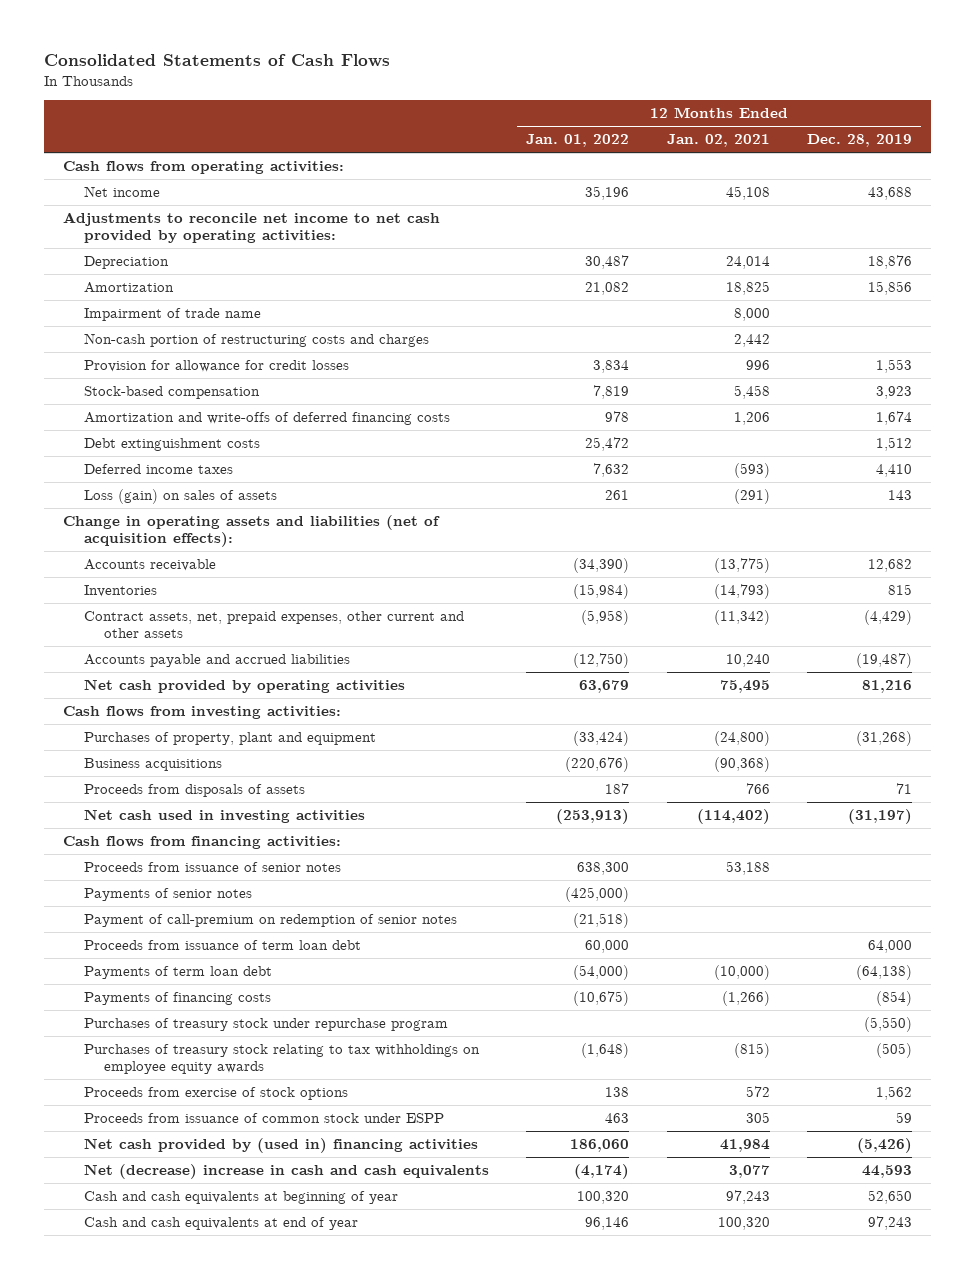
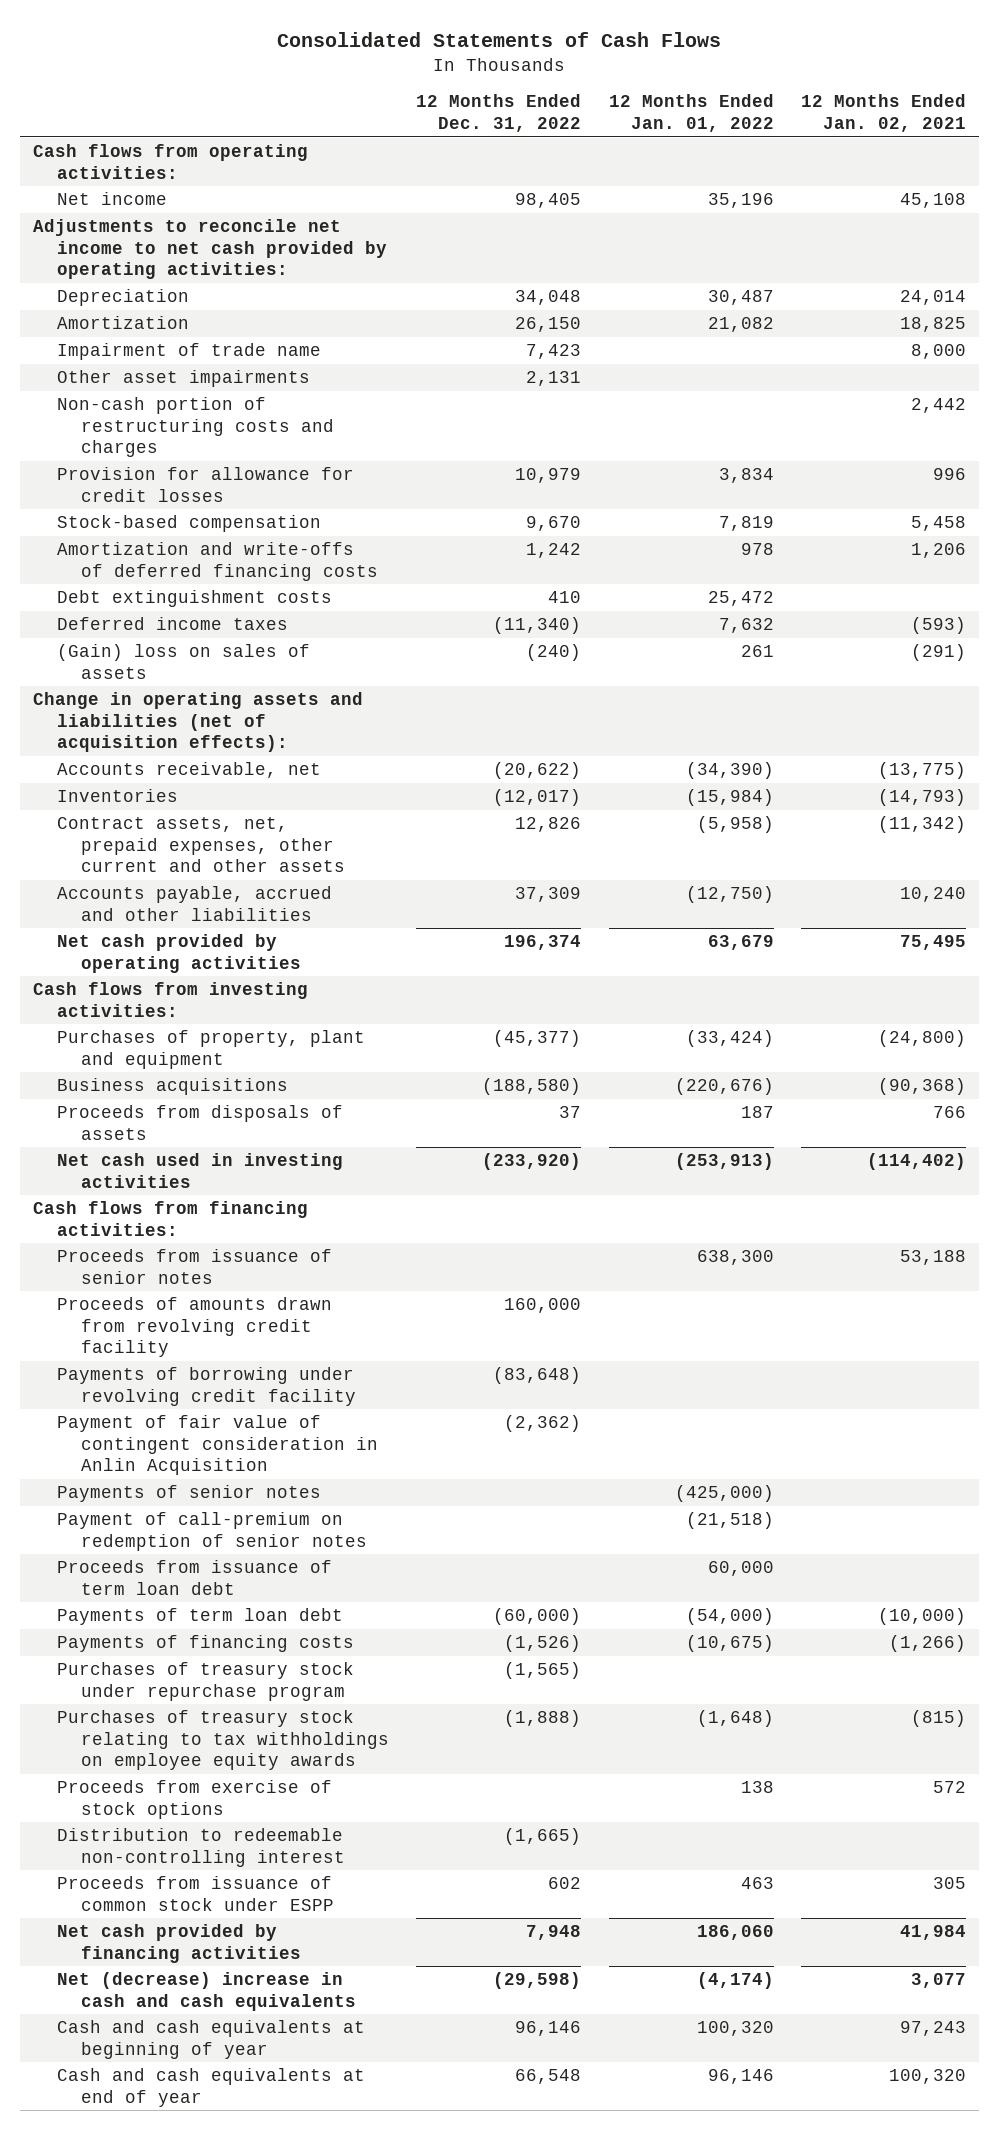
- | 12 Months Ended Jan. 01, 2022 | 12 Months Ended Jan. 02, 2021 | 12 Months Ended Dec. 28, 2019
+ | 12 Months Ended Dec. 31, 2022 | 12 Months Ended Jan. 01, 2022 | 12 Months Ended Jan. 02, 2021
+ Other asset impairments | 2,131 | |
- Loss (gain) on sales of assets | 261 | (291) | 143
+ (Gain) loss on sales of assets | (240) | 261 | (291)
- Accounts receivable | (34,390) | (13,775) | 12,682
+ Accounts receivable, net | (20,622) | (34,390) | (13,775)
- Accounts payable and accrued liabilities | (12,750) | 10,240 | (19,487)
+ Accounts payable, accrued and other liabilities | 37,309 | (12,750) | 10,240
+ Proceeds of amounts drawn from revolving credit facility | 160,000 | |
+ Payments of borrowing under revolving credit facility | (83,648) | |
+ Payment of fair value of contingent consideration in Anlin Acquisition | (2,362) | |
+ Distribution to redeemable non-controlling interest | (1,665) | |
- Net cash provided by (used in) financing activities | 186,060 | 41,984 | (5,426)
+ Net cash provided by financing activities | 7,948 | 186,060 | 41,984

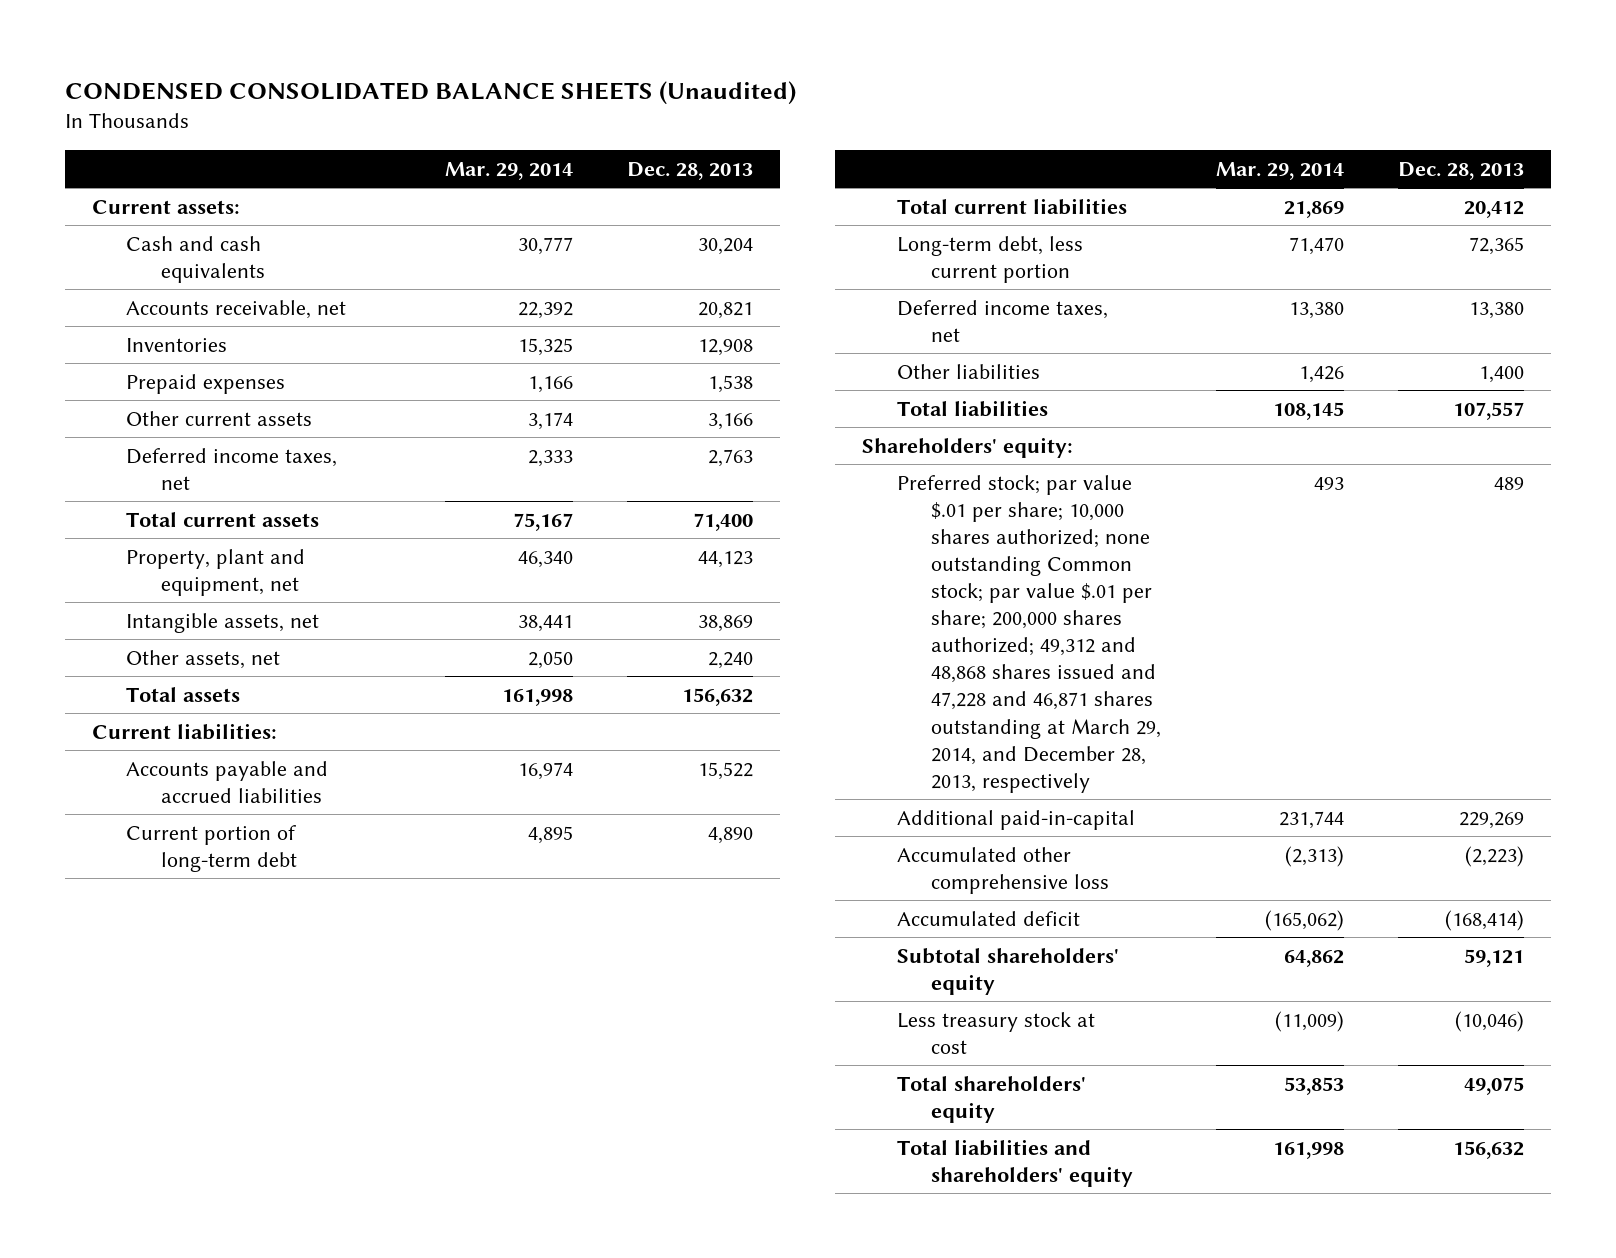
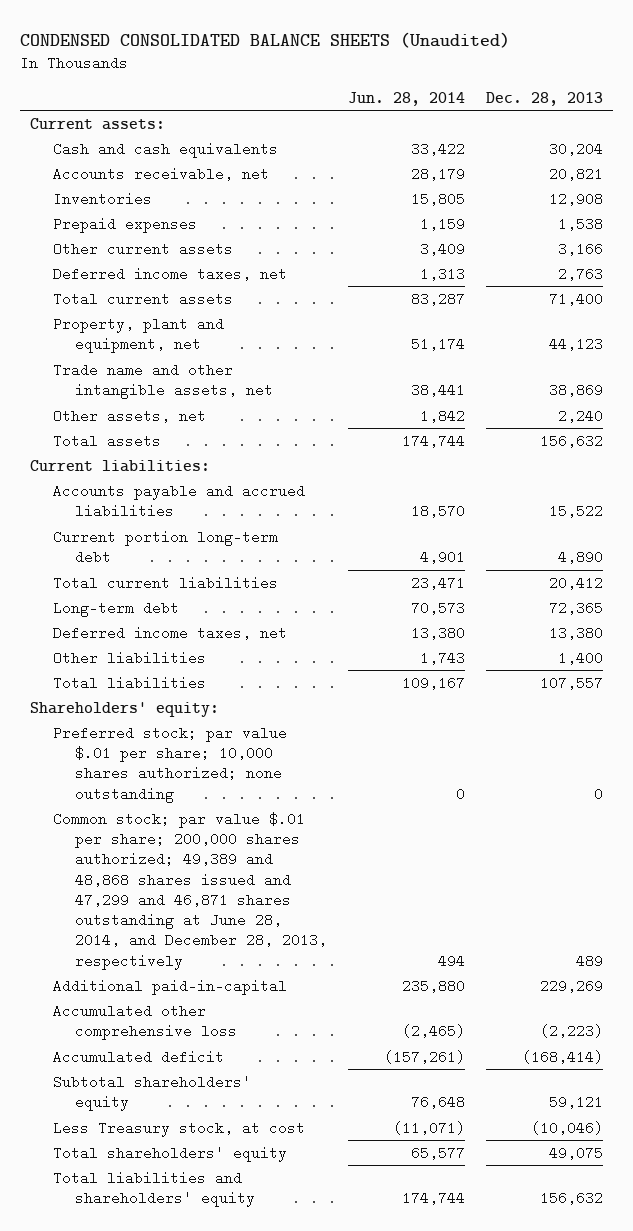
- | Mar. 29, 2014 | Dec. 28, 2013
+ | Jun. 28, 2014 | Dec. 28, 2013
- Intangible assets, net | 38,441 | 38,869
+ Trade name and other intangible assets, net | 38,441 | 38,869
- Current portion of long-term debt | 4,895 | 4,890
+ Current portion long-term debt | 4,901 | 4,890
- Long-term debt, less current portion | 71,470 | 72,365
+ Long-term debt | 70,573 | 72,365
- Preferred stock; par value $.01 per share; 10,000 shares authorized; none outstanding Common stock; par value $.01 per share; 200,000 shares authorized; 49,312 and 48,868 shares issued and 47,228 and 46,871 shares outstanding at March 29, 2014, and December 28, 2013, respectively | 493 | 489
+ Preferred stock; par value $.01 per share; 10,000 shares authorized; none outstanding | 0 | 0
+ Common stock; par value $.01 per share; 200,000 shares authorized; 49,389 and 48,868 shares issued and 47,299 and 46,871 shares outstanding at June 28, 2014, and December 28, 2013, respectively | 494 | 489
- Less treasury stock at cost | (11,009) | (10,046)
+ Less Treasury stock, at cost | (11,071) | (10,046)

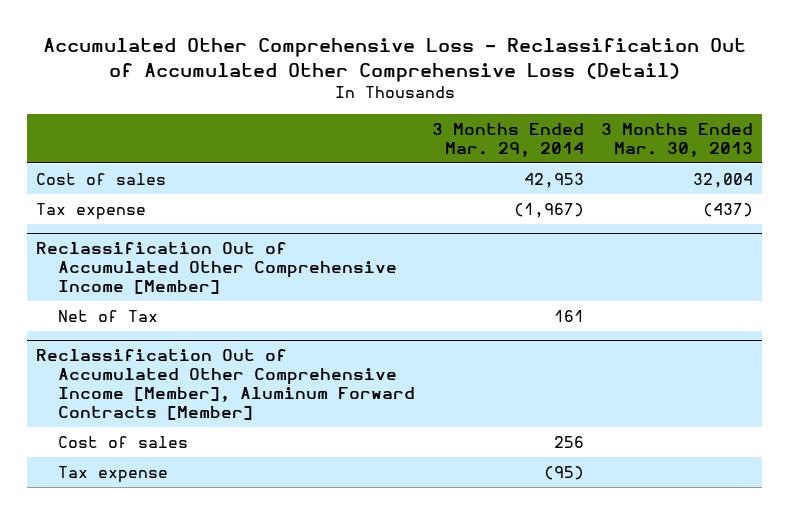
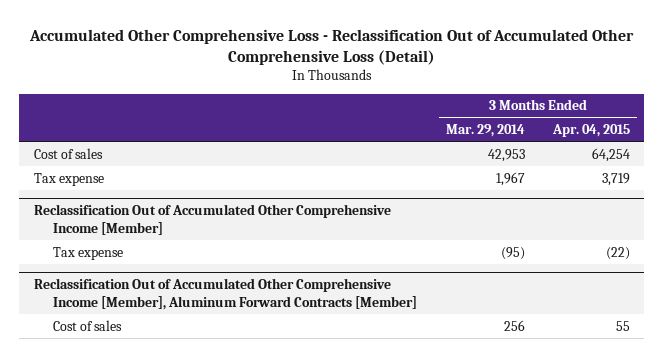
- | 3 Months Ended Mar. 29, 2014 | 3 Months Ended Mar. 30, 2013
+ | 3 Months Ended Mar. 29, 2014 | 3 Months Ended Apr. 04, 2015
- Tax expense | (1,967) | (437)
+ Tax expense | 1,967 | 3,719
@ Reclassification Out of Accumulated Other Comprehensive Income [Member]
- Net of Tax | 161 |
+ Tax expense | (95) | (22)
@ Reclassification Out of Accumulated Other Comprehensive Income [Member], Aluminum Forward Contracts [Member]
- Tax expense | (95) |

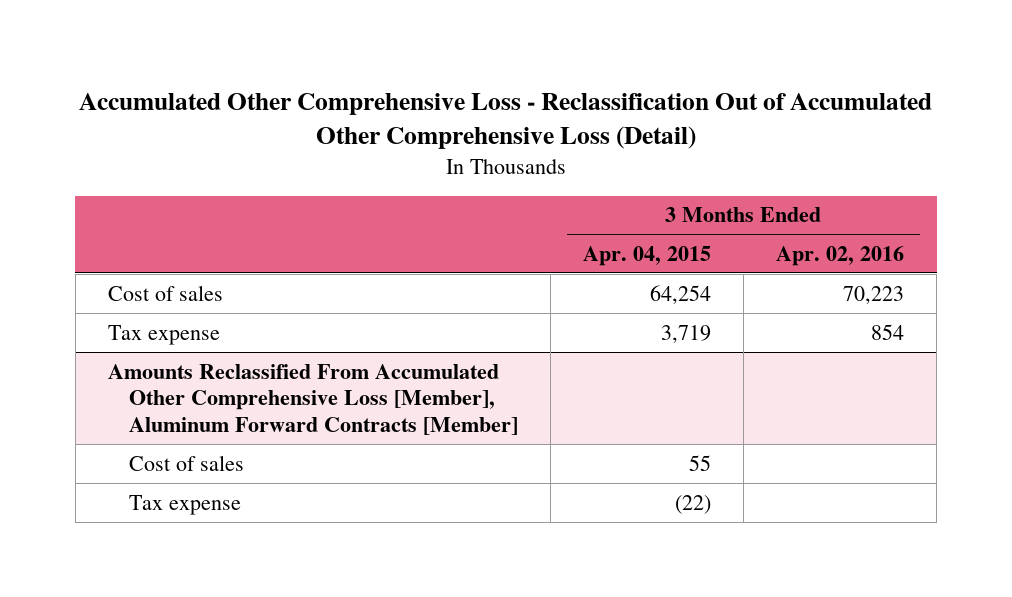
- | 3 Months Ended Mar. 29, 2014 | 3 Months Ended Apr. 04, 2015
+ | 3 Months Ended Apr. 04, 2015 | 3 Months Ended Apr. 02, 2016
- Reclassification Out of Accumulated Other Comprehensive Income [Member]
- Tax expense | (95) | (22)
- Reclassification Out of Accumulated Other Comprehensive Income [Member], Aluminum Forward Contracts [Member]
+ Amounts Reclassified From Accumulated Other Comprehensive Loss [Member], Aluminum Forward Contracts [Member]
+ Tax expense | (22) |

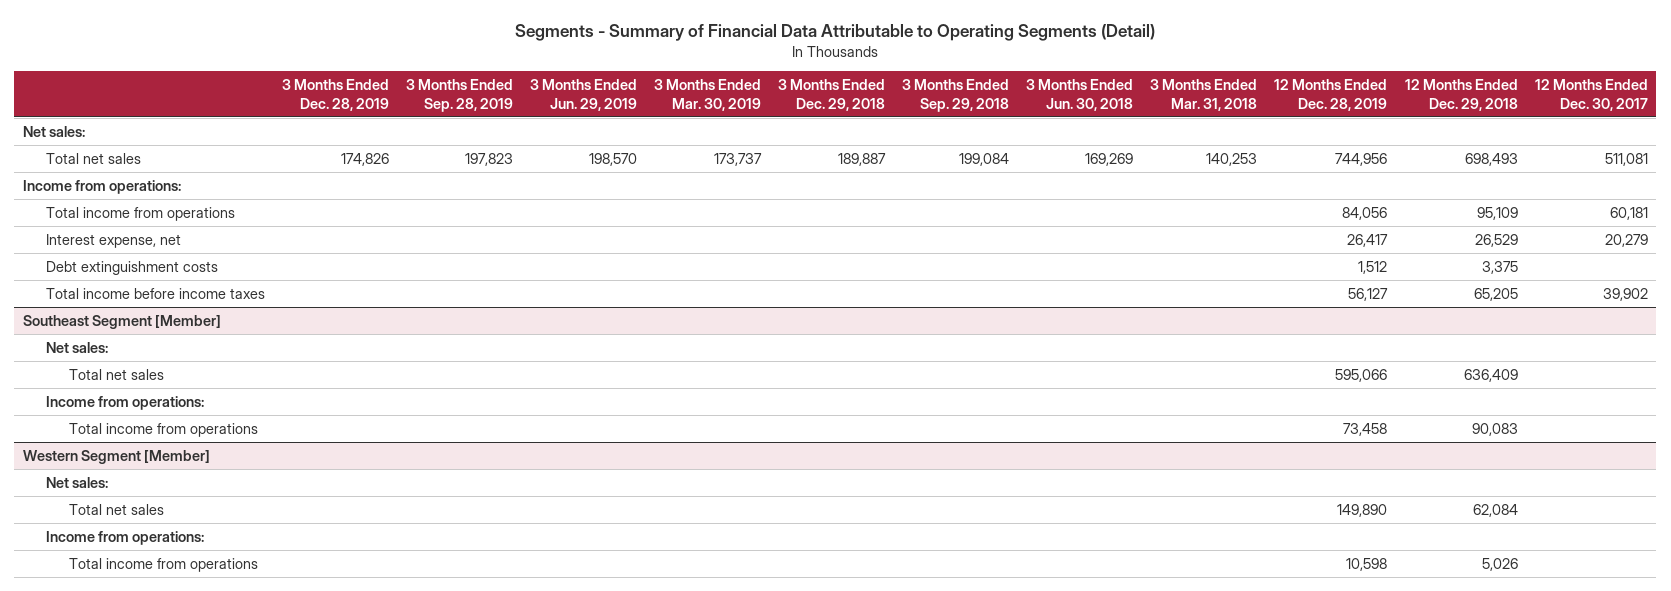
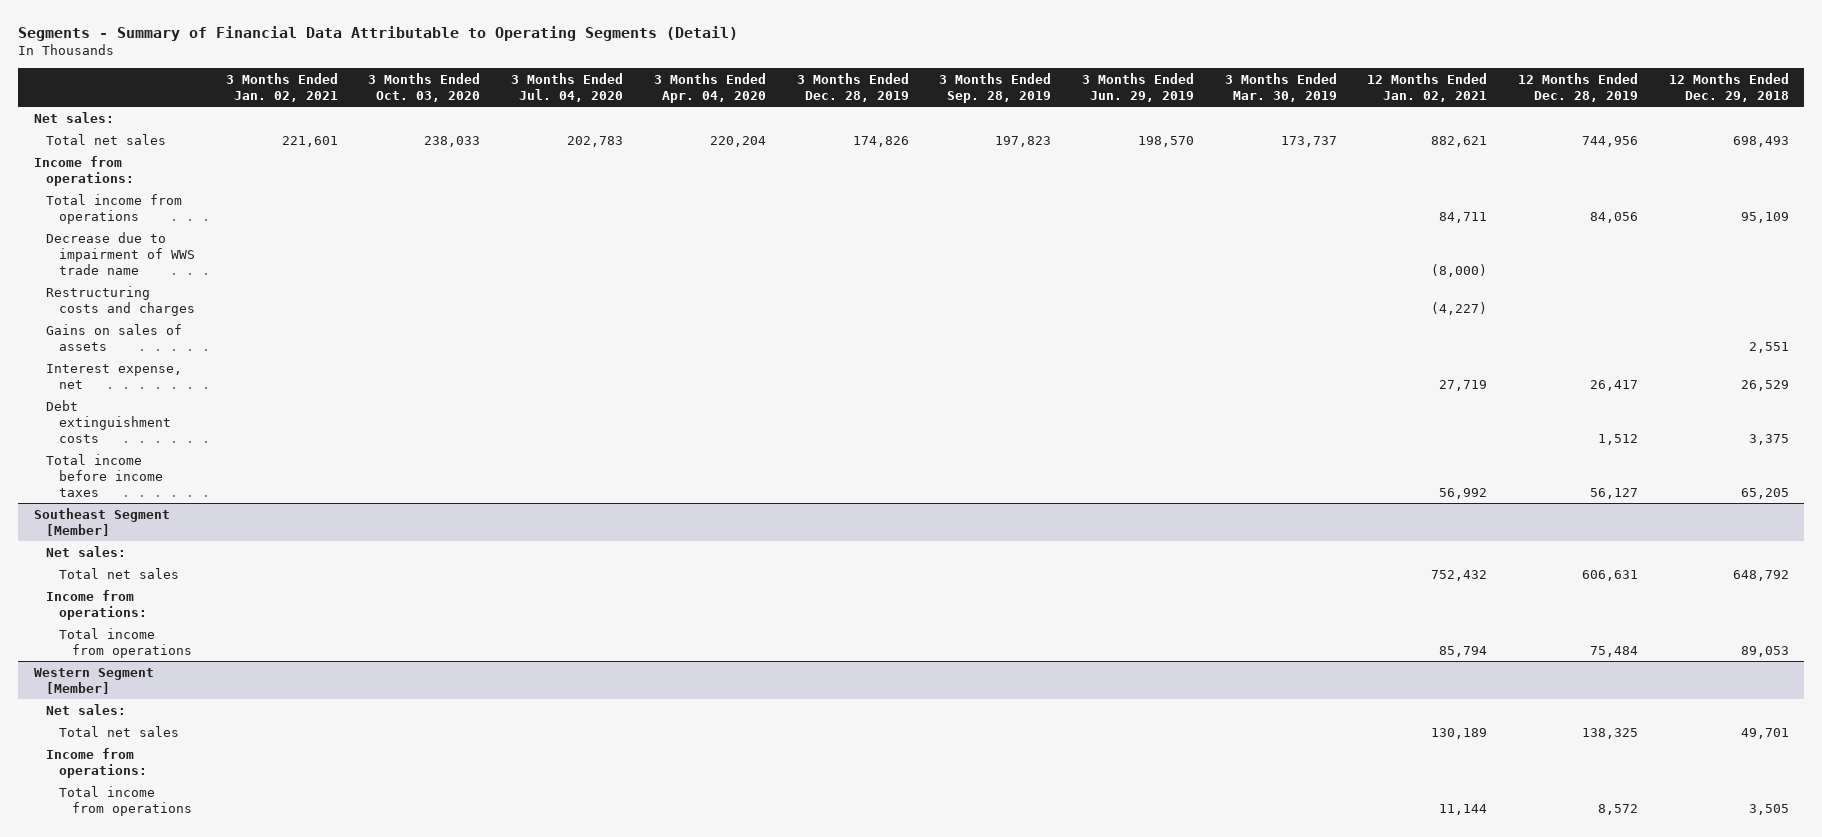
- | 3 Months Ended Dec. 28, 2019 | 3 Months Ended Sep. 28, 2019 | 3 Months Ended Jun. 29, 2019 | 3 Months Ended Mar. 30, 2019 | 3 Months Ended Dec. 29, 2018 | 3 Months Ended Sep. 29, 2018 | 3 Months Ended Jun. 30, 2018 | 3 Months Ended Mar. 31, 2018 | 12 Months Ended Dec. 28, 2019 | 12 Months Ended Dec. 29, 2018 | 12 Months Ended Dec. 30, 2017
+ | 3 Months Ended Jan. 02, 2021 | 3 Months Ended Oct. 03, 2020 | 3 Months Ended Jul. 04, 2020 | 3 Months Ended Apr. 04, 2020 | 3 Months Ended Dec. 28, 2019 | 3 Months Ended Sep. 28, 2019 | 3 Months Ended Jun. 29, 2019 | 3 Months Ended Mar. 30, 2019 | 12 Months Ended Jan. 02, 2021 | 12 Months Ended Dec. 28, 2019 | 12 Months Ended Dec. 29, 2018
+ Decrease due to impairment of WWS trade name | | | | | | | | | (8,000) | |
+ Restructuring costs and charges | | | | | | | | | (4,227) | |
+ Gains on sales of assets | | | | | | | | | | | 2,551
@ Southeast Segment [Member]
- Total net sales | | | | | | | | | 595,066 | 636,409 |
+ Total net sales | | | | | | | | | 752,432 | 606,631 | 648,792
- Total income from operations | | | | | | | | | 73,458 | 90,083 |
+ Total income from operations | | | | | | | | | 85,794 | 75,484 | 89,053
@ Western Segment [Member]
- Total net sales | | | | | | | | | 149,890 | 62,084 |
+ Total net sales | | | | | | | | | 130,189 | 138,325 | 49,701
- Total income from operations | | | | | | | | | 10,598 | 5,026 |
+ Total income from operations | | | | | | | | | 11,144 | 8,572 | 3,505

